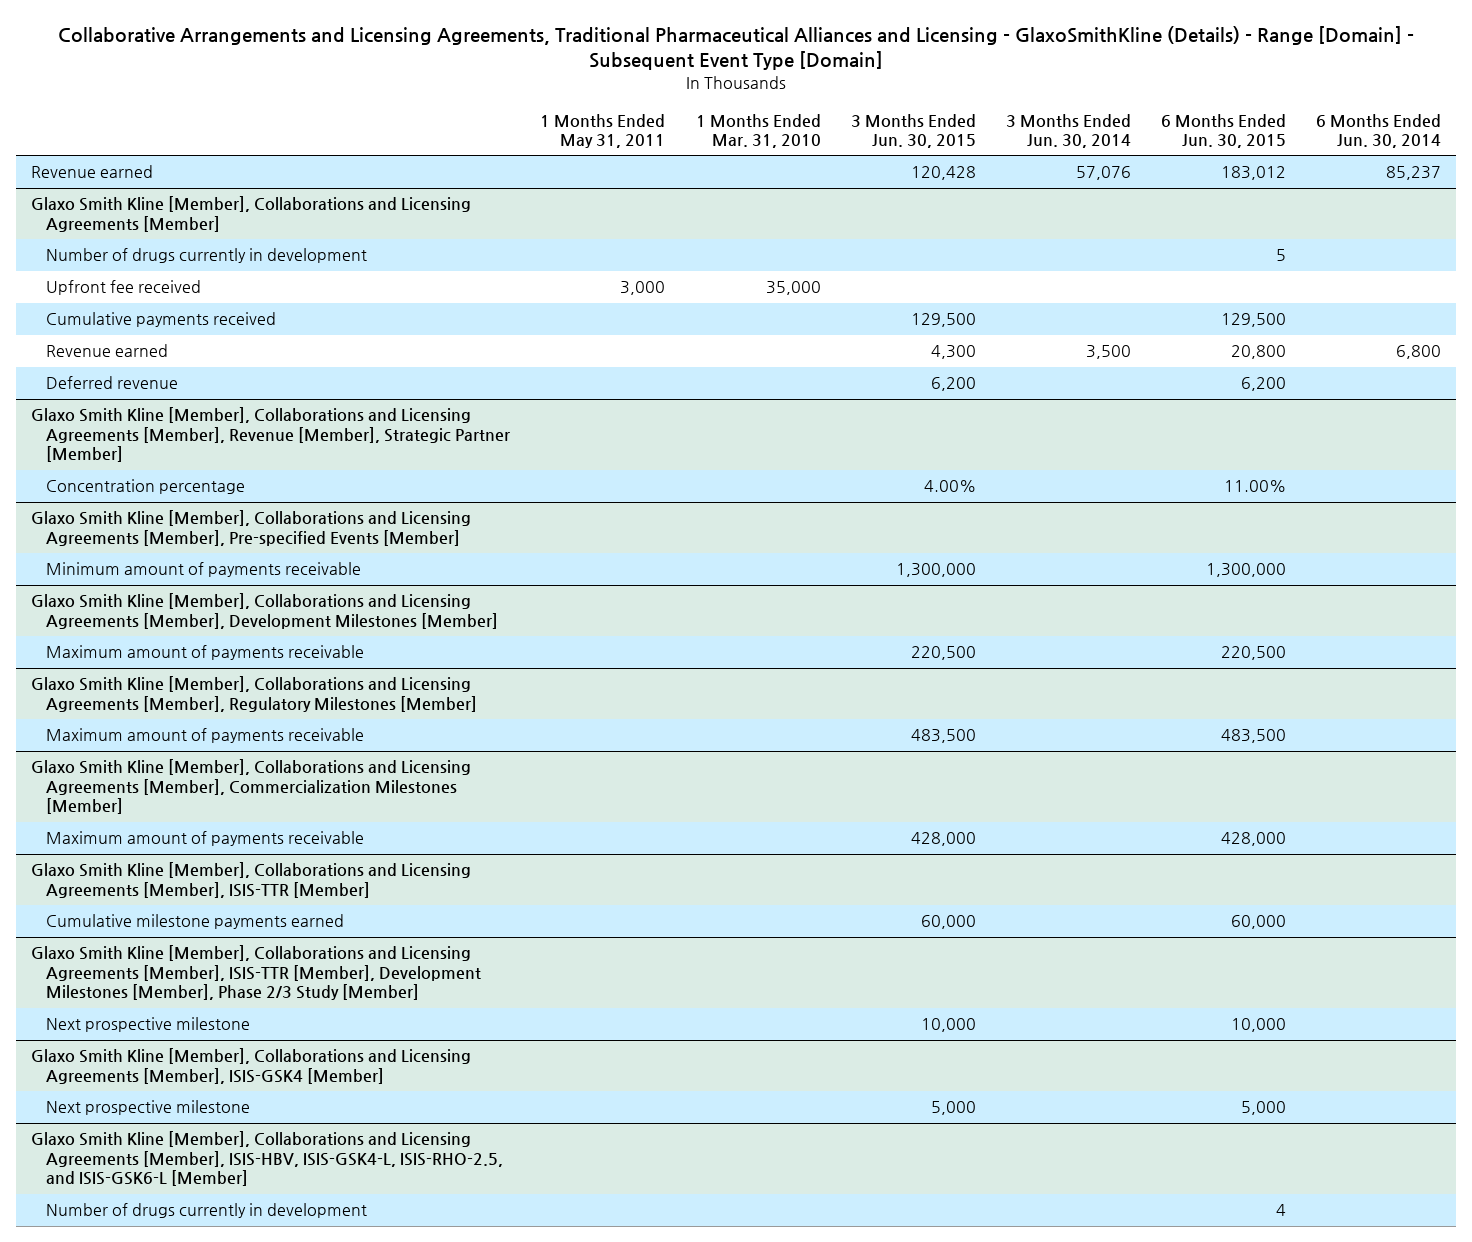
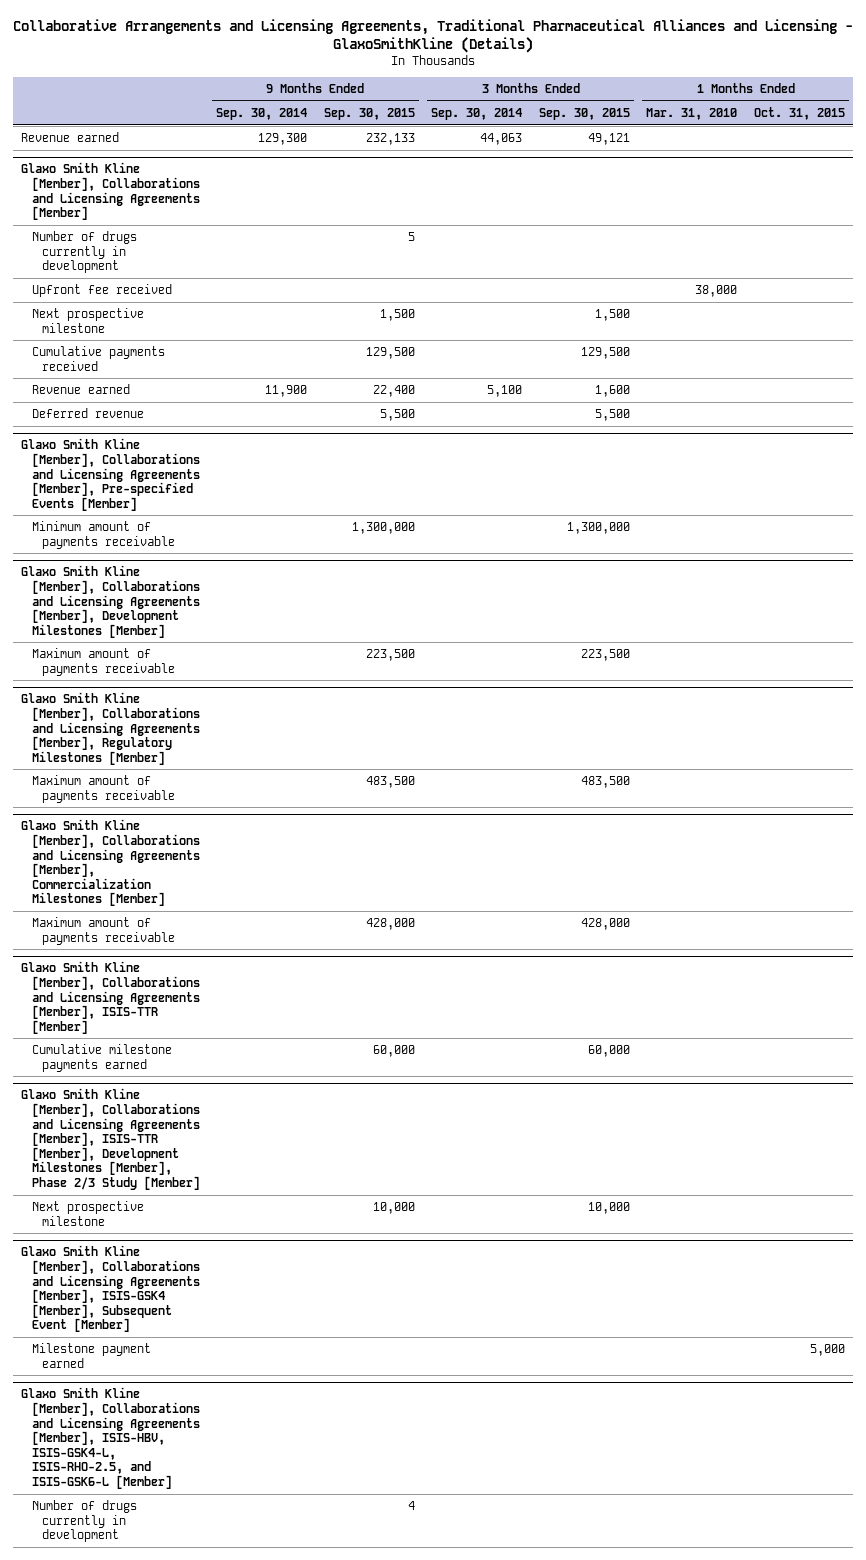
- Collaborative Arrangements and Licensing Agreements, Traditional Pharmaceutical Alliances and Licensing - GlaxoSmithKline (Details) - Range [Domain] - Subsequent Event Type [Domain]
+ Collaborative Arrangements and Licensing Agreements, Traditional Pharmaceutical Alliances and Licensing - GlaxoSmithKline (Details)
- | 1 Months Ended May 31, 2011 | 1 Months Ended Mar. 31, 2010 | 3 Months Ended Jun. 30, 2015 | 3 Months Ended Jun. 30, 2014 | 6 Months Ended Jun. 30, 2015 | 6 Months Ended Jun. 30, 2014
+ | 9 Months Ended Sep. 30, 2014 | 9 Months Ended Sep. 30, 2015 | 3 Months Ended Sep. 30, 2014 | 3 Months Ended Sep. 30, 2015 | 1 Months Ended Mar. 31, 2010 | 1 Months Ended Oct. 31, 2015
@ Glaxo Smith Kline [Member], Collaborations and Licensing Agreements [Member]
- Upfront fee received | 3,000 | 35,000 | | | |
+ Upfront fee received | | | | | 38,000 |
+ Next prospective milestone | | 1,500 | | 1,500 | |
- Glaxo Smith Kline [Member], Collaborations and Licensing Agreements [Member], Revenue [Member], Strategic Partner [Member]
- Concentration percentage | | | 4.00% | | 11.00% |
- Glaxo Smith Kline [Member], Collaborations and Licensing Agreements [Member], ISIS-GSK4 [Member]
- Next prospective milestone | | | 5,000 | | 5,000 |
+ Glaxo Smith Kline [Member], Collaborations and Licensing Agreements [Member], ISIS-GSK4 [Member], Subsequent Event [Member]
+ Milestone payment earned | | | | | | 5,000

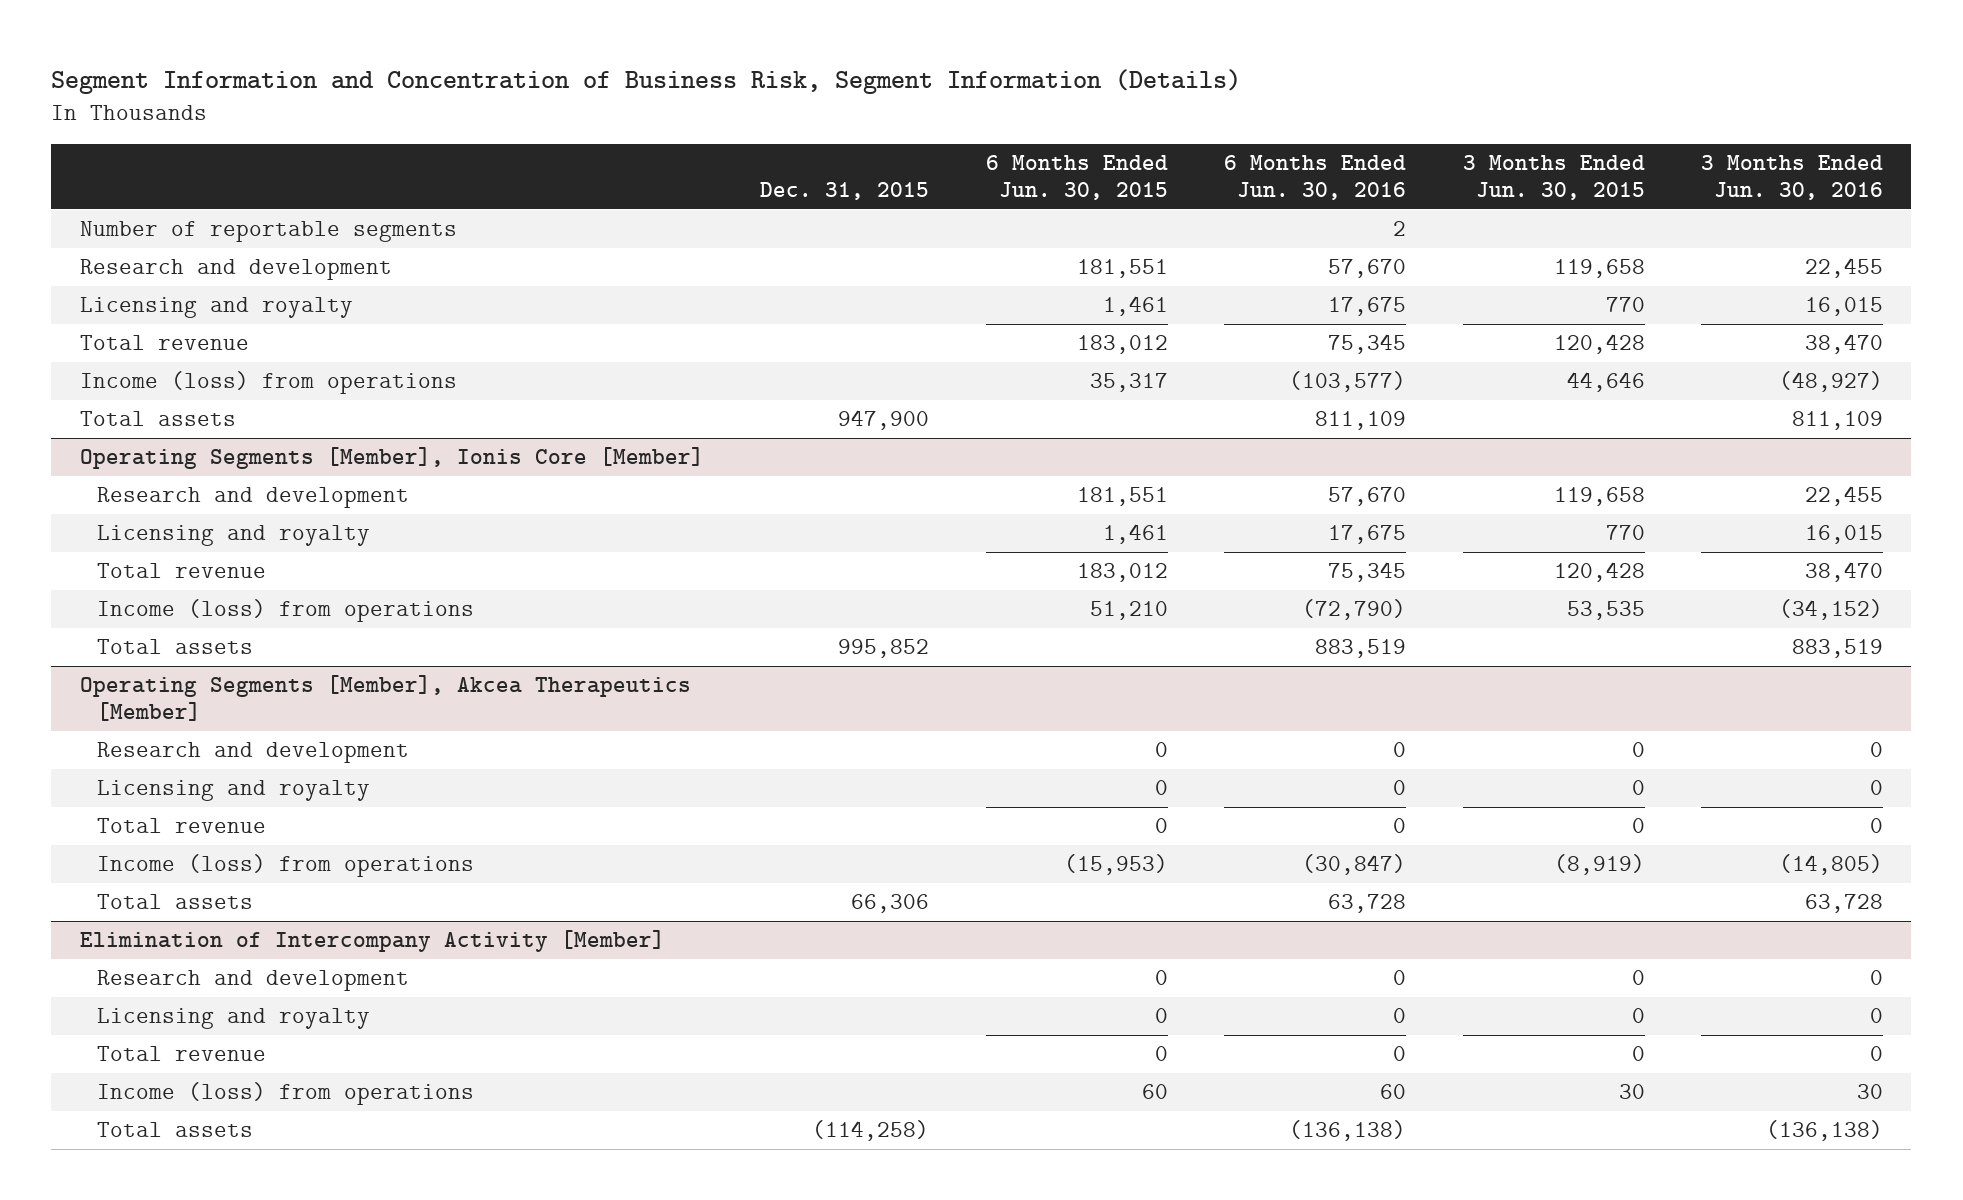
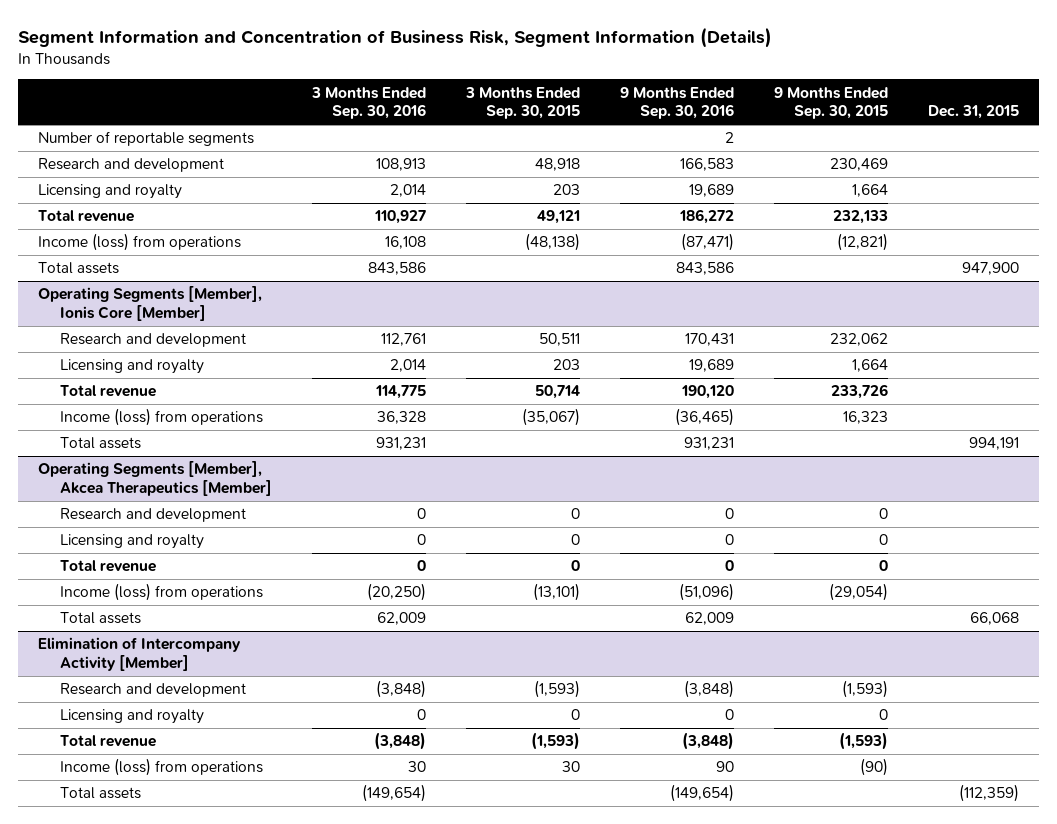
- | Dec. 31, 2015 | 6 Months Ended Jun. 30, 2015 | 6 Months Ended Jun. 30, 2016 | 3 Months Ended Jun. 30, 2015 | 3 Months Ended Jun. 30, 2016
+ | 3 Months Ended Sep. 30, 2016 | 3 Months Ended Sep. 30, 2015 | 9 Months Ended Sep. 30, 2016 | 9 Months Ended Sep. 30, 2015 | Dec. 31, 2015
@ Operating Segments [Member], Ionis Core [Member]
- Total assets | 995,852 | | 883,519 | | 883,519
+ Total assets | 931,231 | | 931,231 | | 994,191
@ Operating Segments [Member], Akcea Therapeutics [Member]
- Total assets | 66,306 | | 63,728 | | 63,728
+ Total assets | 62,009 | | 62,009 | | 66,068
@ Elimination of Intercompany Activity [Member]
- Total assets | (114,258) | | (136,138) | | (136,138)
+ Total assets | (149,654) | | (149,654) | | (112,359)

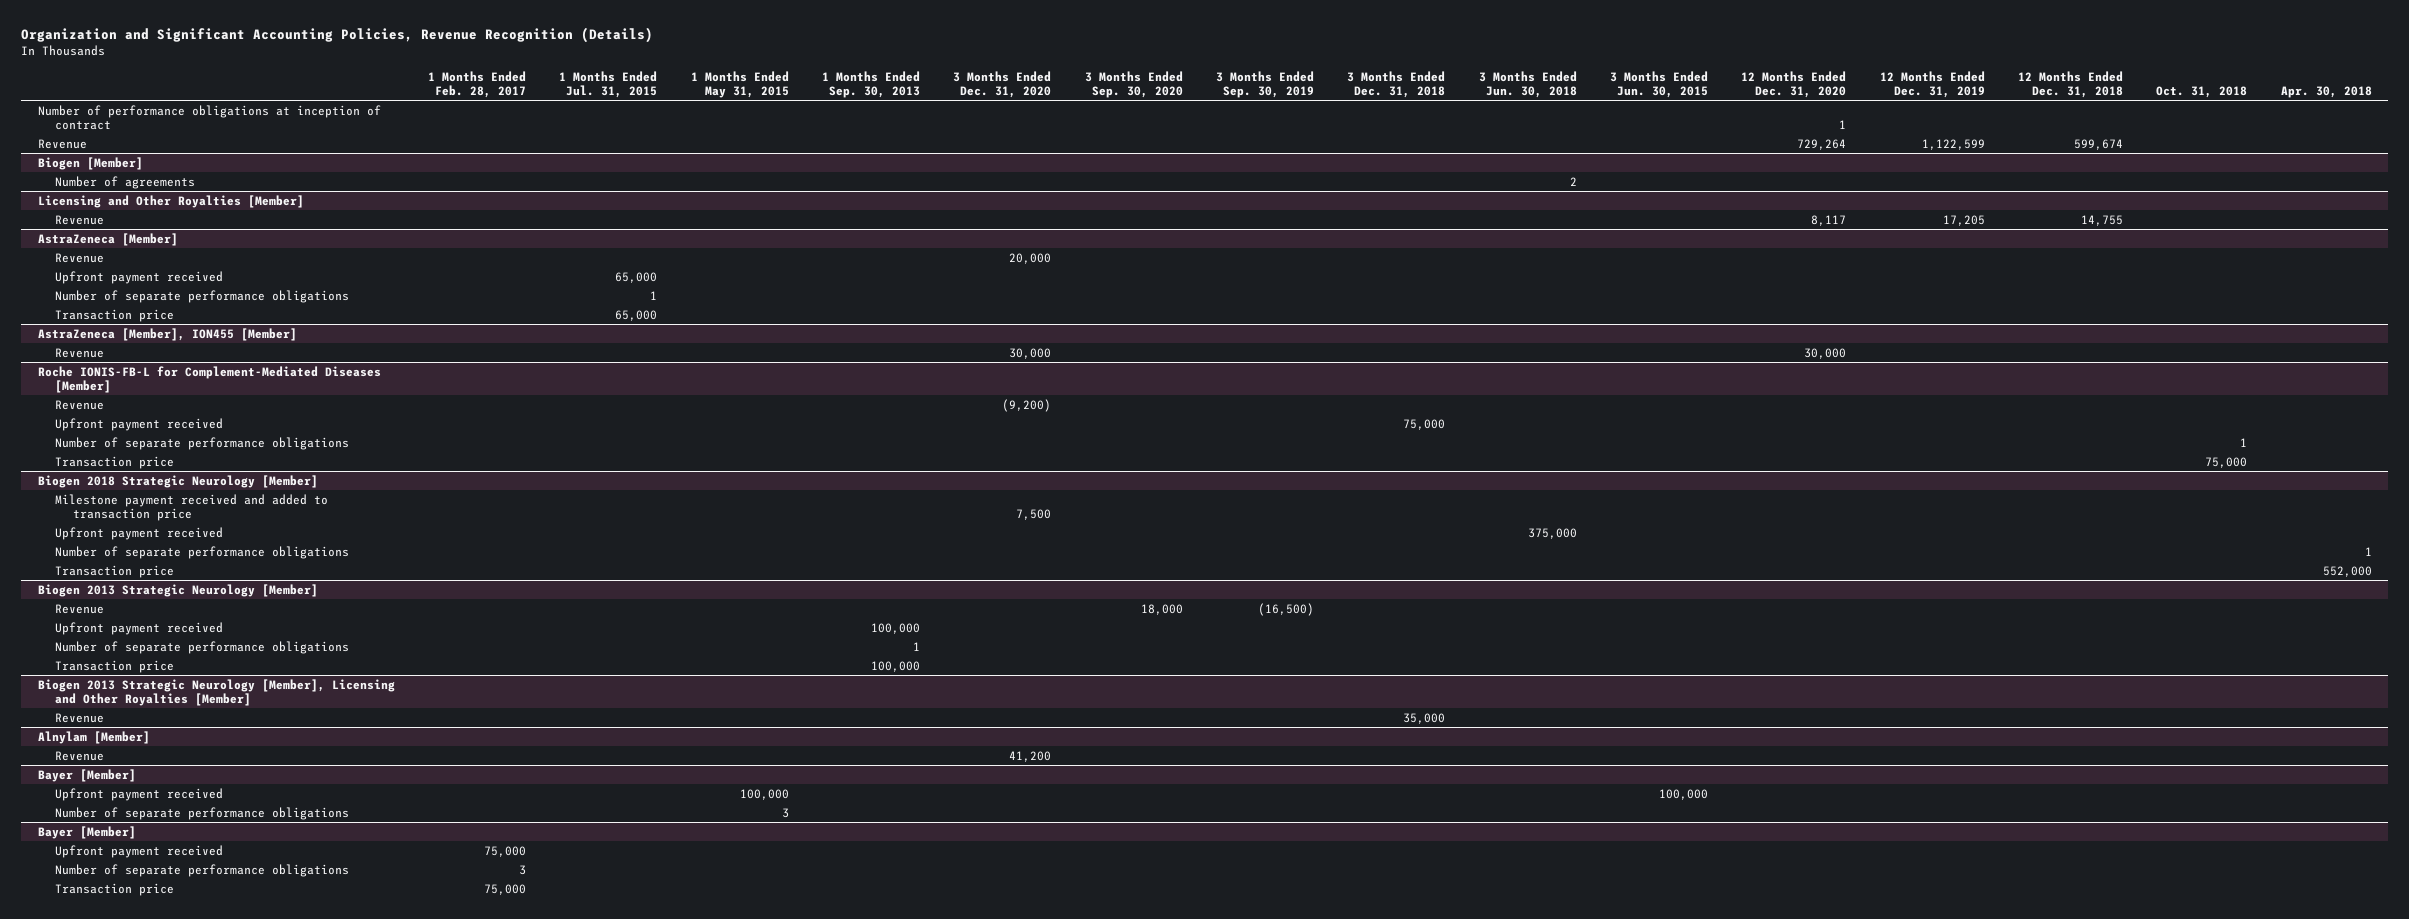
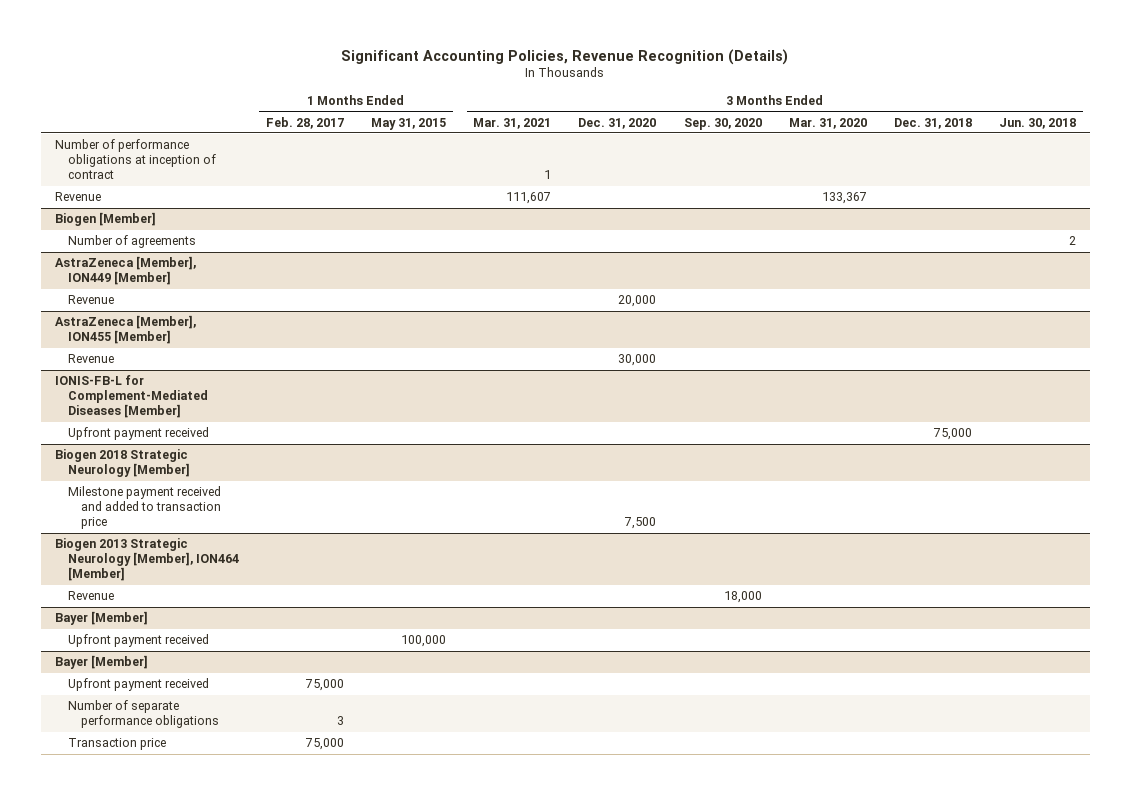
- Organization and Significant Accounting Policies, Revenue Recognition (Details)
+ Significant Accounting Policies, Revenue Recognition (Details)
- | 1 Months Ended Feb. 28, 2017 | 1 Months Ended Jul. 31, 2015 | 1 Months Ended May 31, 2015 | 1 Months Ended Sep. 30, 2013 | 3 Months Ended Dec. 31, 2020 | 3 Months Ended Sep. 30, 2020 | 3 Months Ended Sep. 30, 2019 | 3 Months Ended Dec. 31, 2018 | 3 Months Ended Jun. 30, 2018 | 3 Months Ended Jun. 30, 2015 | 12 Months Ended Dec. 31, 2020 | 12 Months Ended Dec. 31, 2019 | 12 Months Ended Dec. 31, 2018 | Oct. 31, 2018 | Apr. 30, 2018
+ | 1 Months Ended Feb. 28, 2017 | 1 Months Ended May 31, 2015 | 3 Months Ended Mar. 31, 2021 | 3 Months Ended Dec. 31, 2020 | 3 Months Ended Sep. 30, 2020 | 3 Months Ended Mar. 31, 2020 | 3 Months Ended Dec. 31, 2018 | 3 Months Ended Jun. 30, 2018
- Licensing and Other Royalties [Member]
- Revenue | | | | | | | | | | | 8,117 | 17,205 | 14,755 | |
- AstraZeneca [Member]
+ AstraZeneca [Member], ION449 [Member]
- Upfront payment received | | 65,000 | | | | | | | | | | | | |
- Number of separate performance obligations | | 1 | | | | | | | | | | | | |
- Transaction price | | 65,000 | | | | | | | | | | | | |
- Roche IONIS-FB-L for Complement-Mediated Diseases [Member]
- Revenue | | | | | (9,200) | | | | | | | | | |
+ IONIS-FB-L for Complement-Mediated Diseases [Member]
- Number of separate performance obligations | | | | | | | | | | | | | | 1 |
- Transaction price | | | | | | | | | | | | | | 75,000 |
@ Biogen 2018 Strategic Neurology [Member]
- Upfront payment received | | | | | | | | | 375,000 | | | | | |
- Number of separate performance obligations | | | | | | | | | | | | | | | 1
- Transaction price | | | | | | | | | | | | | | | 552,000
- Biogen 2013 Strategic Neurology [Member]
+ Biogen 2013 Strategic Neurology [Member], ION464 [Member]
- Upfront payment received | | | | 100,000 | | | | | | | | | | |
- Number of separate performance obligations | | | | 1 | | | | | | | | | | |
- Transaction price | | | | 100,000 | | | | | | | | | | |
- Biogen 2013 Strategic Neurology [Member], Licensing and Other Royalties [Member]
- Revenue | | | | | | | | 35,000 | | | | | | |
- Alnylam [Member]
- Revenue | | | | | 41,200 | | | | | | | | | |
@ Bayer [Member]
- Number of separate performance obligations | | | 3 | | | | | | | | | | | |

